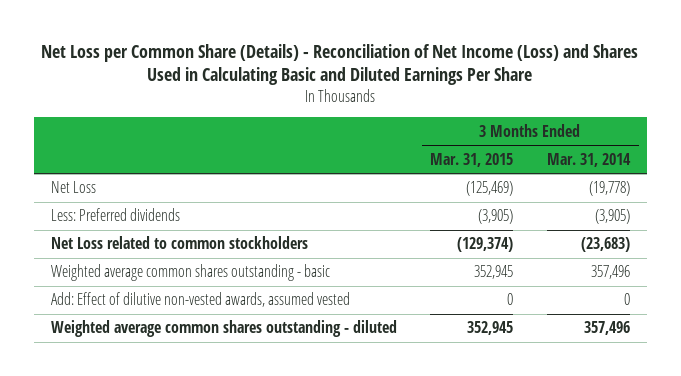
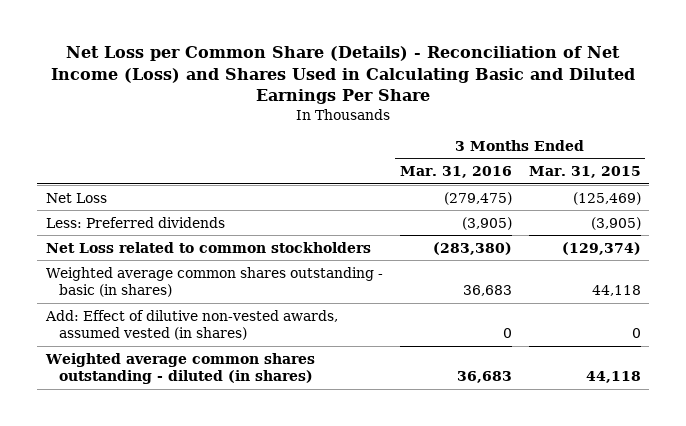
- | 3 Months Ended Mar. 31, 2015 | 3 Months Ended Mar. 31, 2014
+ | 3 Months Ended Mar. 31, 2016 | 3 Months Ended Mar. 31, 2015
- Weighted average common shares outstanding - basic | 352,945 | 357,496
- Add: Effect of dilutive non-vested awards, assumed vested | 0 | 0
- Weighted average common shares outstanding - diluted | 352,945 | 357,496
+ Weighted average common shares outstanding - basic (in shares) | 36,683 | 44,118
+ Add: Effect of dilutive non-vested awards, assumed vested (in shares) | 0 | 0
+ Weighted average common shares outstanding - diluted (in shares) | 36,683 | 44,118

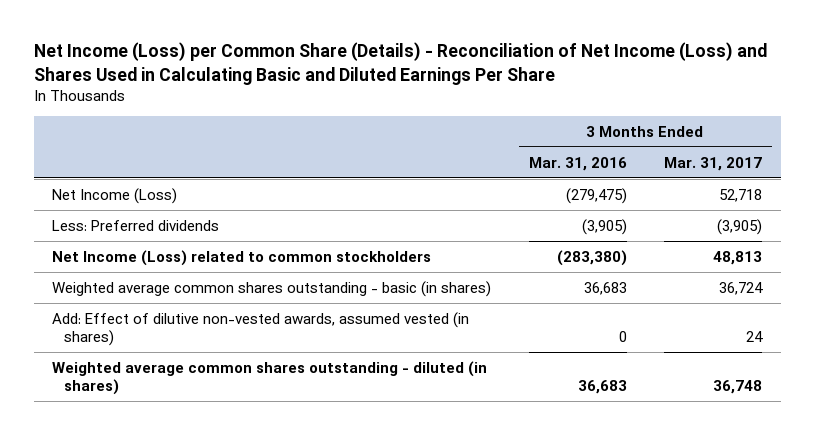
- Net Loss per Common Share (Details) - Reconciliation of Net Income (Loss) and Shares Used in Calculating Basic and Diluted Earnings Per Share
+ Net Income (Loss) per Common Share (Details) - Reconciliation of Net Income (Loss) and Shares Used in Calculating Basic and Diluted Earnings Per Share
- | 3 Months Ended Mar. 31, 2016 | 3 Months Ended Mar. 31, 2015
+ | 3 Months Ended Mar. 31, 2016 | 3 Months Ended Mar. 31, 2017
- Net Loss | (279,475) | (125,469)
+ Net Income (Loss) | (279,475) | 52,718
- Net Loss related to common stockholders | (283,380) | (129,374)
+ Net Income (Loss) related to common stockholders | (283,380) | 48,813

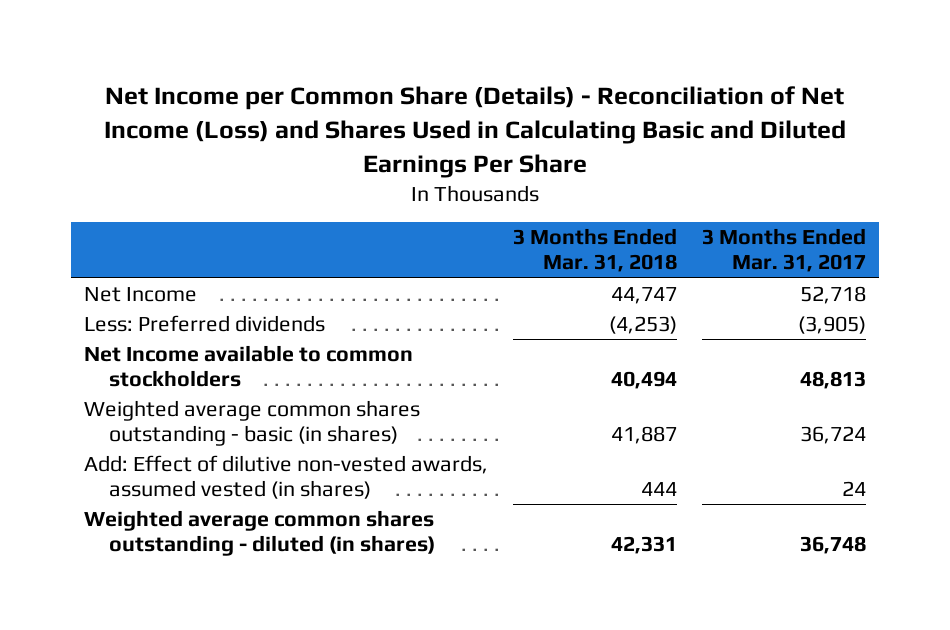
- Net Income (Loss) per Common Share (Details) - Reconciliation of Net Income (Loss) and Shares Used in Calculating Basic and Diluted Earnings Per Share
+ Net Income per Common Share (Details) - Reconciliation of Net Income (Loss) and Shares Used in Calculating Basic and Diluted Earnings Per Share
- | 3 Months Ended Mar. 31, 2016 | 3 Months Ended Mar. 31, 2017
+ | 3 Months Ended Mar. 31, 2018 | 3 Months Ended Mar. 31, 2017
- Net Income (Loss) | (279,475) | 52,718
+ Net Income | 44,747 | 52,718
- Net Income (Loss) related to common stockholders | (283,380) | 48,813
+ Net Income available to common stockholders | 40,494 | 48,813

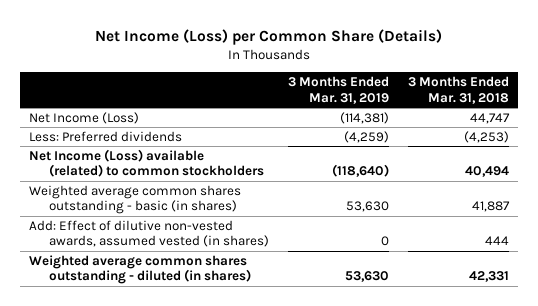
- Net Income per Common Share (Details) - Reconciliation of Net Income (Loss) and Shares Used in Calculating Basic and Diluted Earnings Per Share
+ Net Income (Loss) per Common Share (Details)
- | 3 Months Ended Mar. 31, 2018 | 3 Months Ended Mar. 31, 2017
+ | 3 Months Ended Mar. 31, 2019 | 3 Months Ended Mar. 31, 2018
- Net Income | 44,747 | 52,718
+ Net Income (Loss) | (114,381) | 44,747
- Net Income available to common stockholders | 40,494 | 48,813
+ Net Income (Loss) available (related) to common stockholders | (118,640) | 40,494

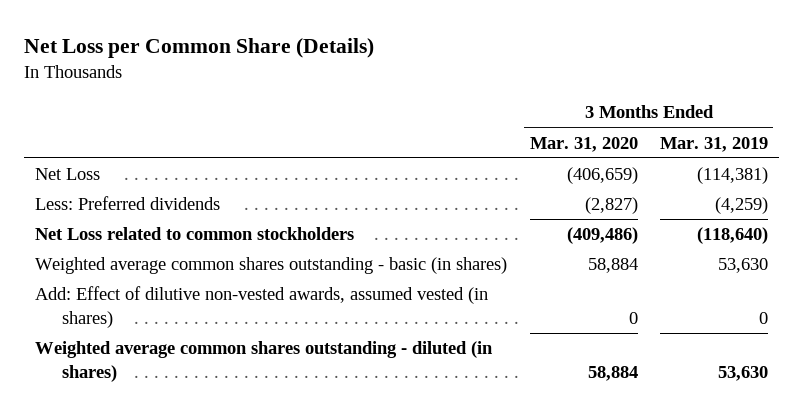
- Net Income (Loss) per Common Share (Details)
+ Net Loss per Common Share (Details)
- | 3 Months Ended Mar. 31, 2019 | 3 Months Ended Mar. 31, 2018
+ | 3 Months Ended Mar. 31, 2020 | 3 Months Ended Mar. 31, 2019
- Net Income (Loss) | (114,381) | 44,747
+ Net Loss | (406,659) | (114,381)
- Net Income (Loss) available (related) to common stockholders | (118,640) | 40,494
+ Net Loss related to common stockholders | (409,486) | (118,640)

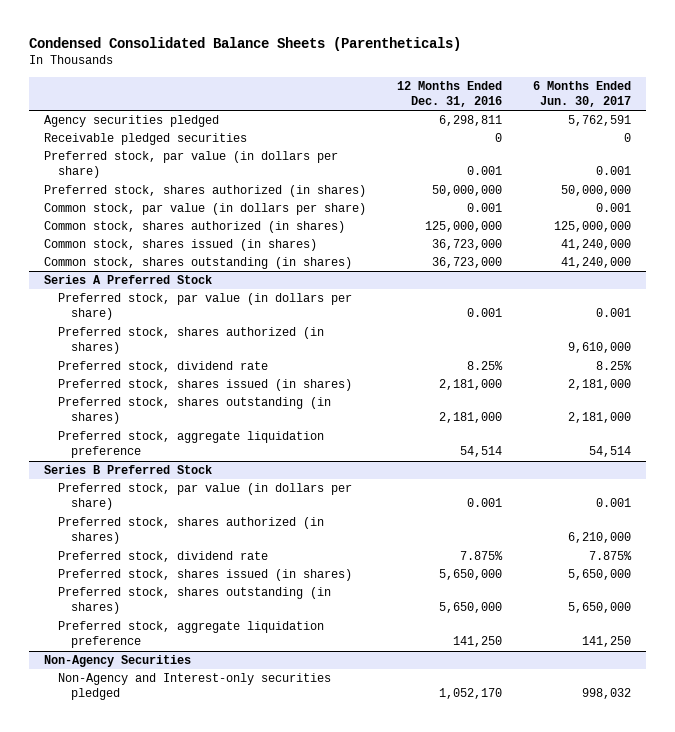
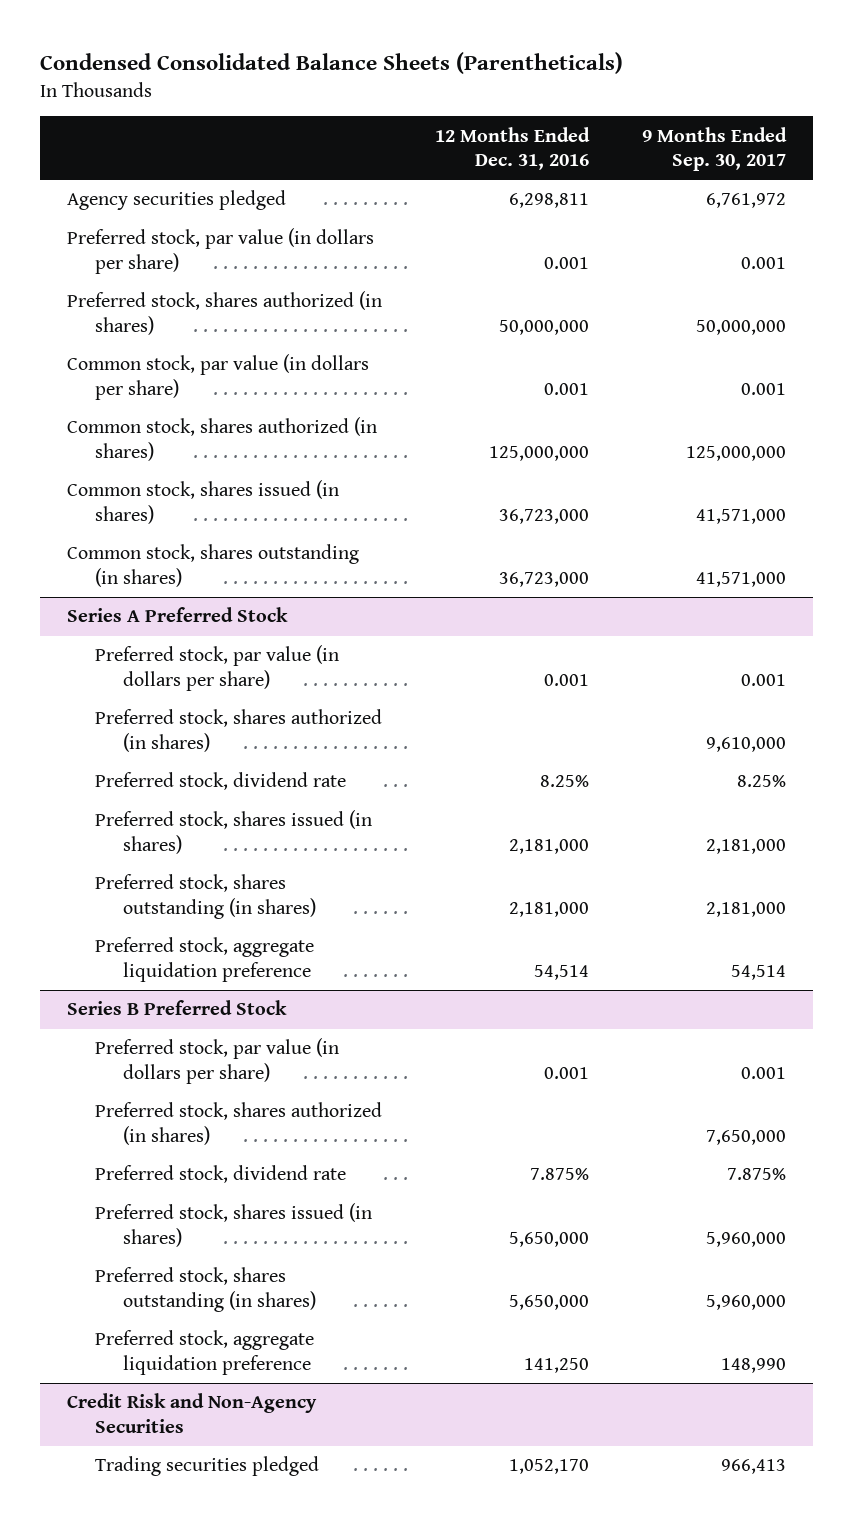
- | 12 Months Ended Dec. 31, 2016 | 6 Months Ended Jun. 30, 2017
+ | 12 Months Ended Dec. 31, 2016 | 9 Months Ended Sep. 30, 2017
- Receivable pledged securities | 0 | 0
- Non-Agency Securities
- Non-Agency and Interest-only securities pledged | 1,052,170 | 998,032
+ Credit Risk and Non-Agency Securities
+ Trading securities pledged | 1,052,170 | 966,413

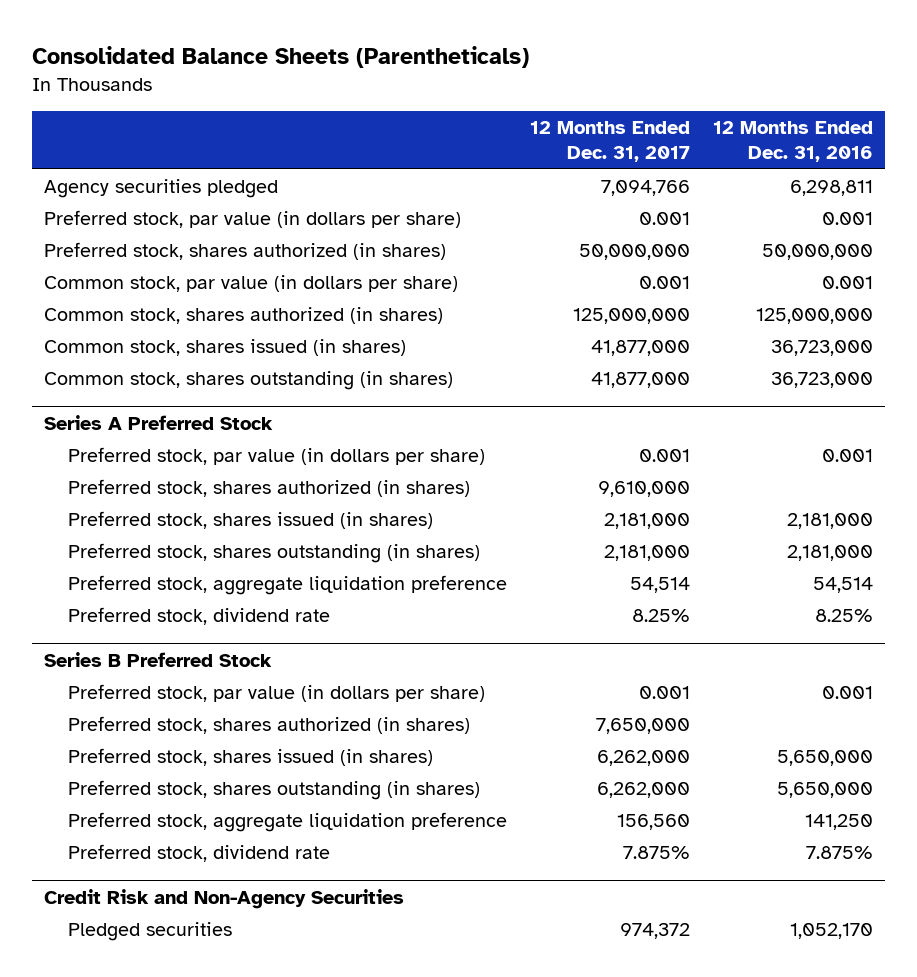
- Condensed Consolidated Balance Sheets (Parentheticals)
+ Consolidated Balance Sheets (Parentheticals)
- | 12 Months Ended Dec. 31, 2016 | 9 Months Ended Sep. 30, 2017
+ | 12 Months Ended Dec. 31, 2017 | 12 Months Ended Dec. 31, 2016
@ Series A Preferred Stock
moved down: Preferred stock, dividend rate | 8.25% | 8.25%
@ Series B Preferred Stock
moved down: Preferred stock, dividend rate | 7.875% | 7.875%
@ Credit Risk and Non-Agency Securities
- Trading securities pledged | 1,052,170 | 966,413
+ Pledged securities | 974,372 | 1,052,170

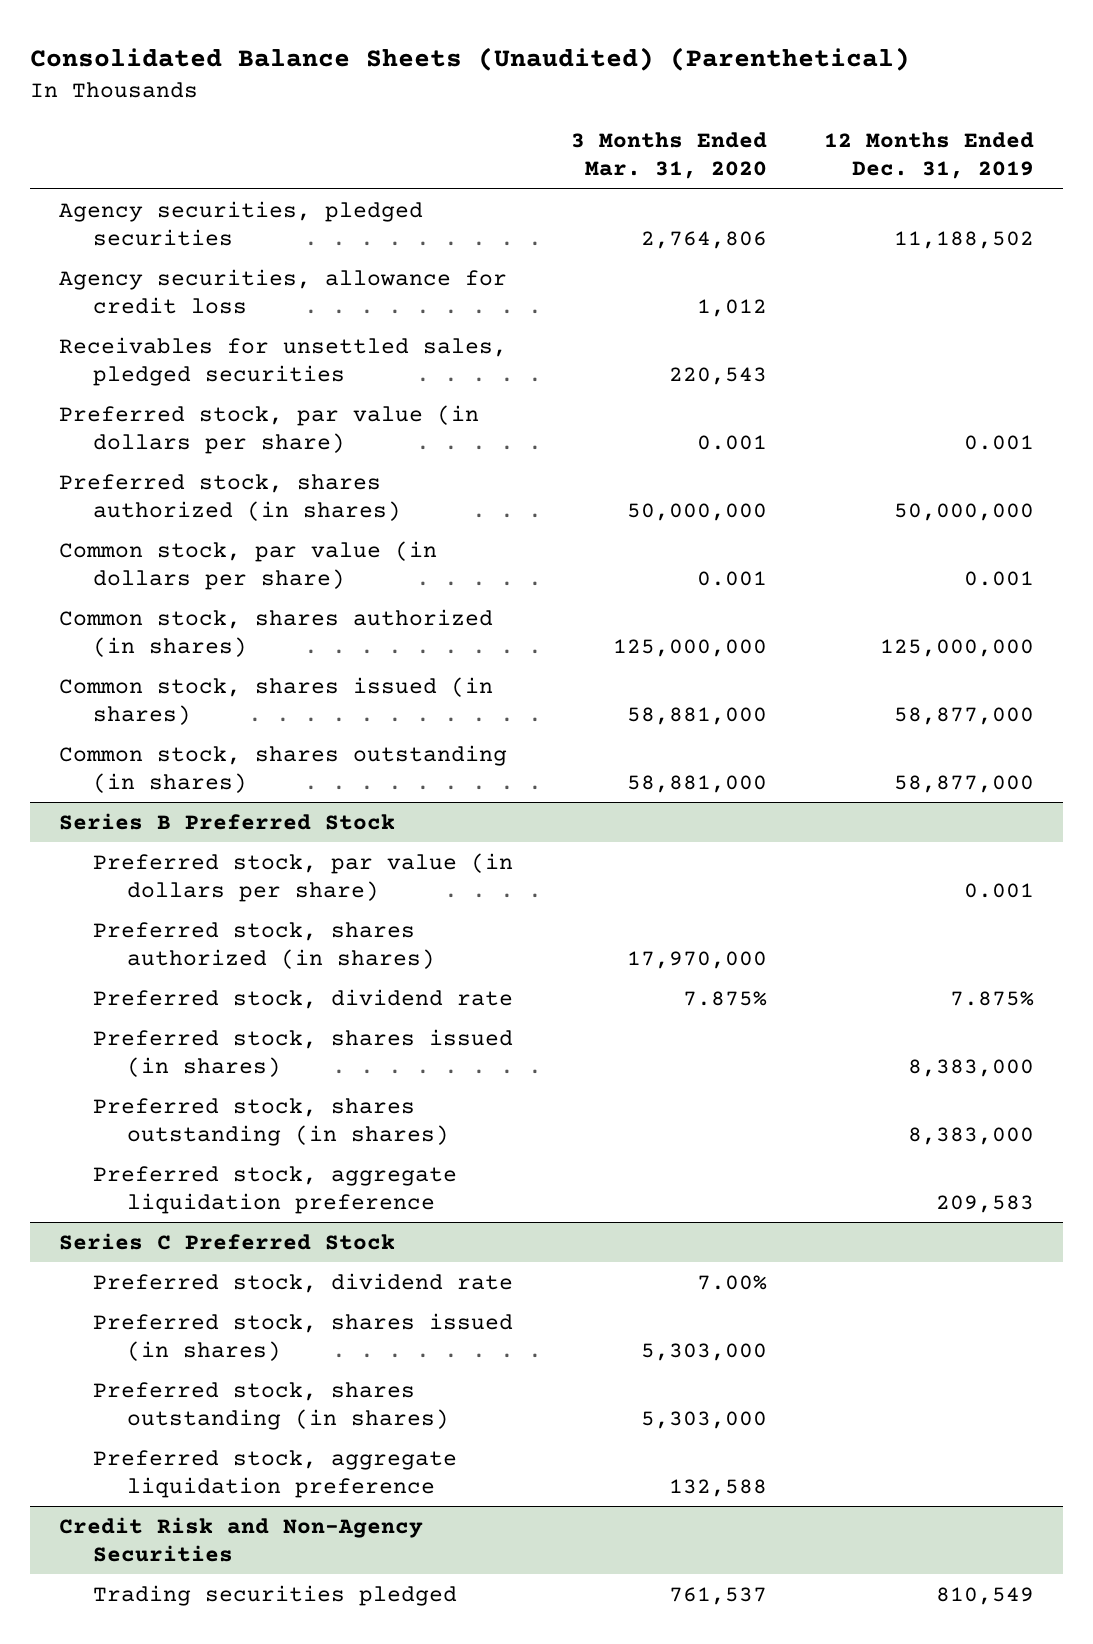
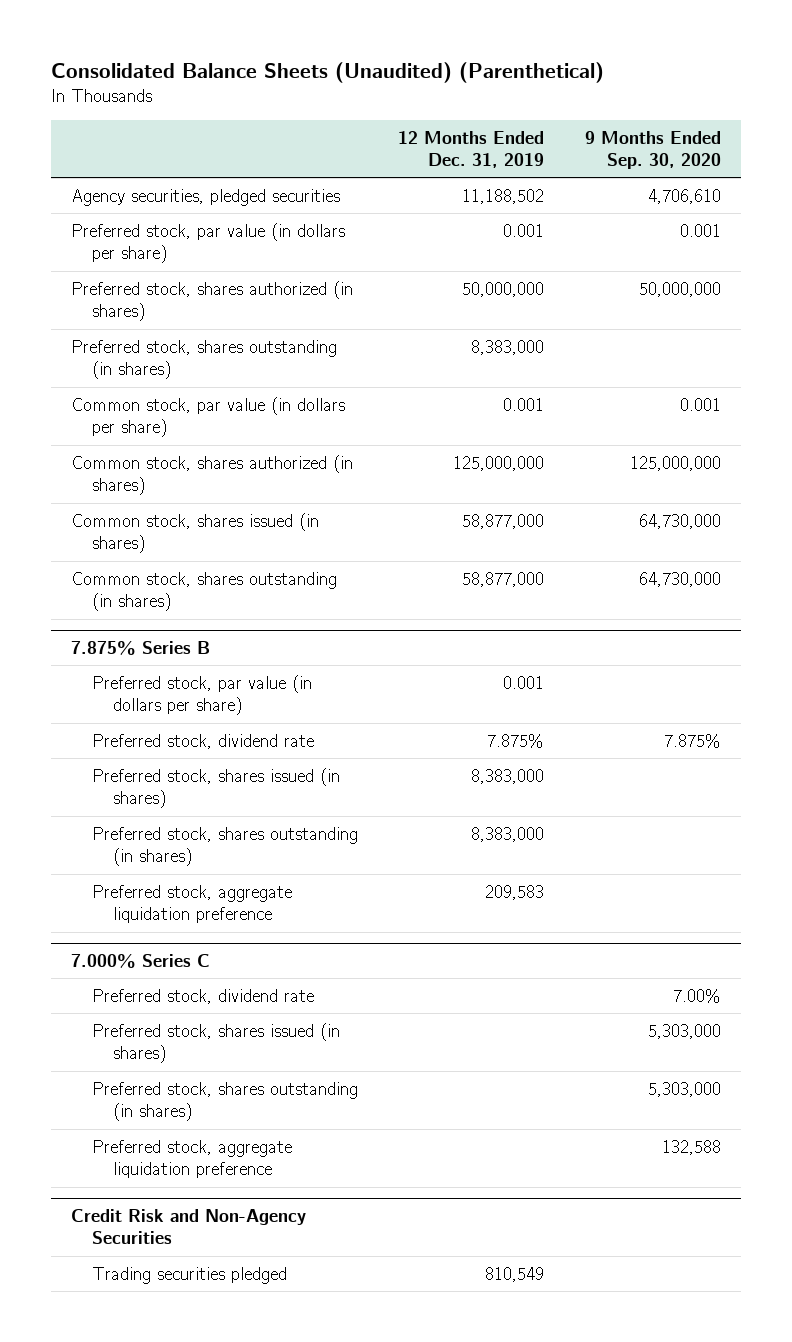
- | 3 Months Ended Mar. 31, 2020 | 12 Months Ended Dec. 31, 2019
+ | 12 Months Ended Dec. 31, 2019 | 9 Months Ended Sep. 30, 2020
- Agency securities, allowance for credit loss | 1,012 |
- Receivables for unsettled sales, pledged securities | 220,543 |
+ Preferred stock, shares outstanding (in shares) | 8,383,000 |
- Series B Preferred Stock
+ 7.875% Series B
- Preferred stock, shares authorized (in shares) | 17,970,000 |
- Series C Preferred Stock
+ 7.000% Series C

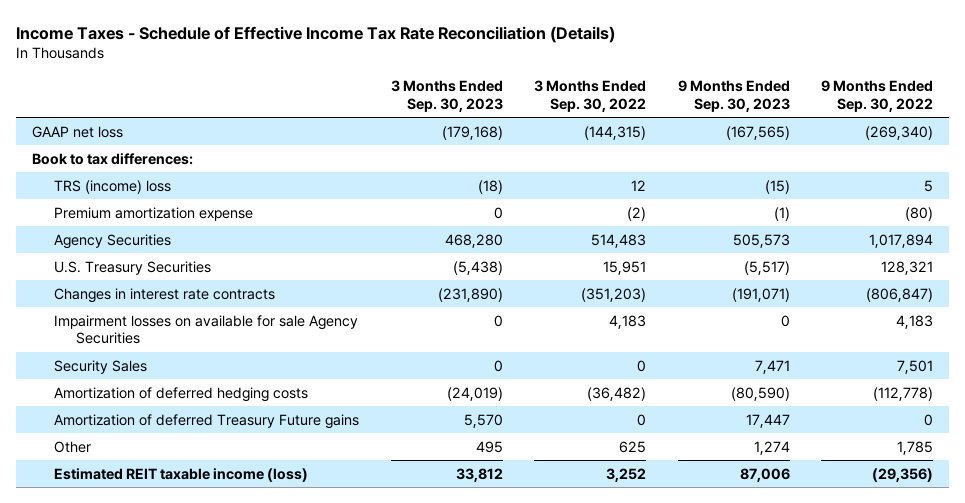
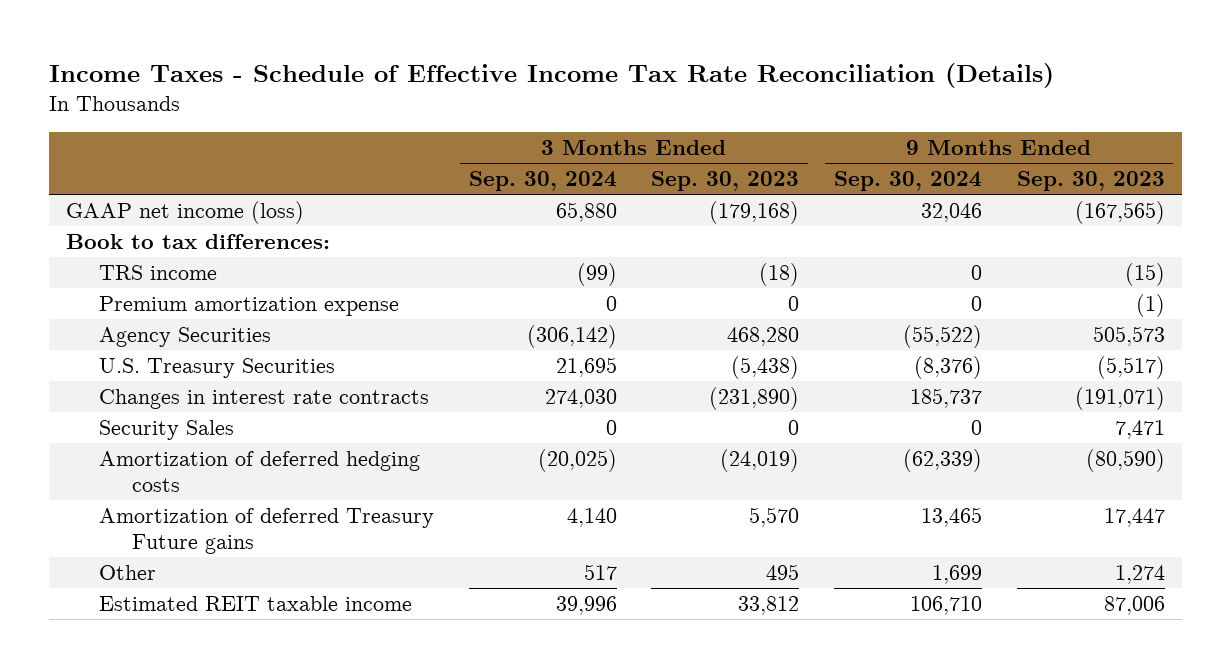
- | 3 Months Ended Sep. 30, 2023 | 3 Months Ended Sep. 30, 2022 | 9 Months Ended Sep. 30, 2023 | 9 Months Ended Sep. 30, 2022
+ | 3 Months Ended Sep. 30, 2024 | 3 Months Ended Sep. 30, 2023 | 9 Months Ended Sep. 30, 2024 | 9 Months Ended Sep. 30, 2023
- GAAP net loss | (179,168) | (144,315) | (167,565) | (269,340)
+ GAAP net income (loss) | 65,880 | (179,168) | 32,046 | (167,565)
- TRS (income) loss | (18) | 12 | (15) | 5
+ TRS income | (99) | (18) | 0 | (15)
- Impairment losses on available for sale Agency Securities | 0 | 4,183 | 0 | 4,183
- Estimated REIT taxable income (loss) | 33,812 | 3,252 | 87,006 | (29,356)
+ Estimated REIT taxable income | 39,996 | 33,812 | 106,710 | 87,006

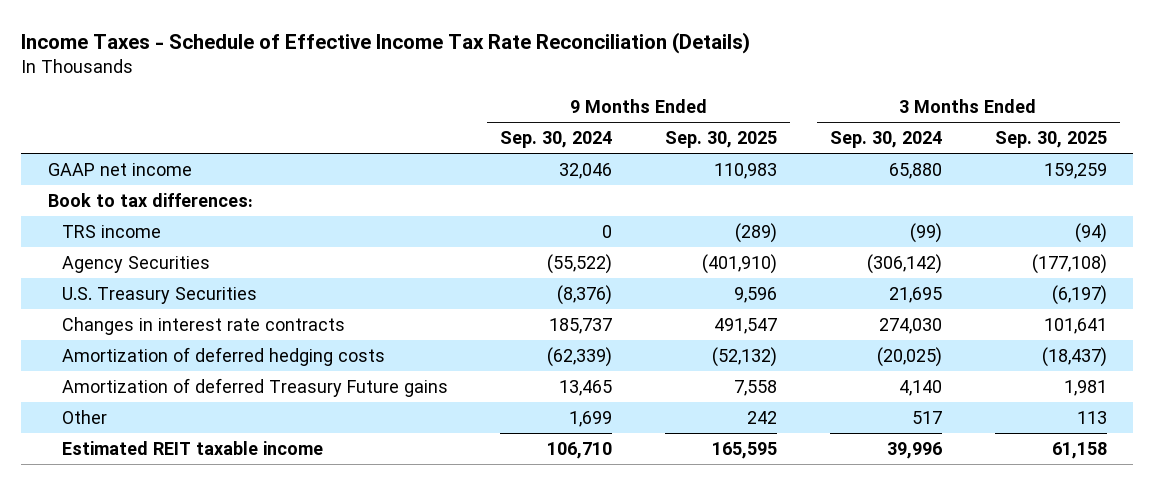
- | 3 Months Ended Sep. 30, 2024 | 3 Months Ended Sep. 30, 2023 | 9 Months Ended Sep. 30, 2024 | 9 Months Ended Sep. 30, 2023
+ | 9 Months Ended Sep. 30, 2024 | 9 Months Ended Sep. 30, 2025 | 3 Months Ended Sep. 30, 2024 | 3 Months Ended Sep. 30, 2025
- GAAP net income (loss) | 65,880 | (179,168) | 32,046 | (167,565)
+ GAAP net income | 32,046 | 110,983 | 65,880 | 159,259
- Premium amortization expense | 0 | 0 | 0 | (1)
- Security Sales | 0 | 0 | 0 | 7,471

